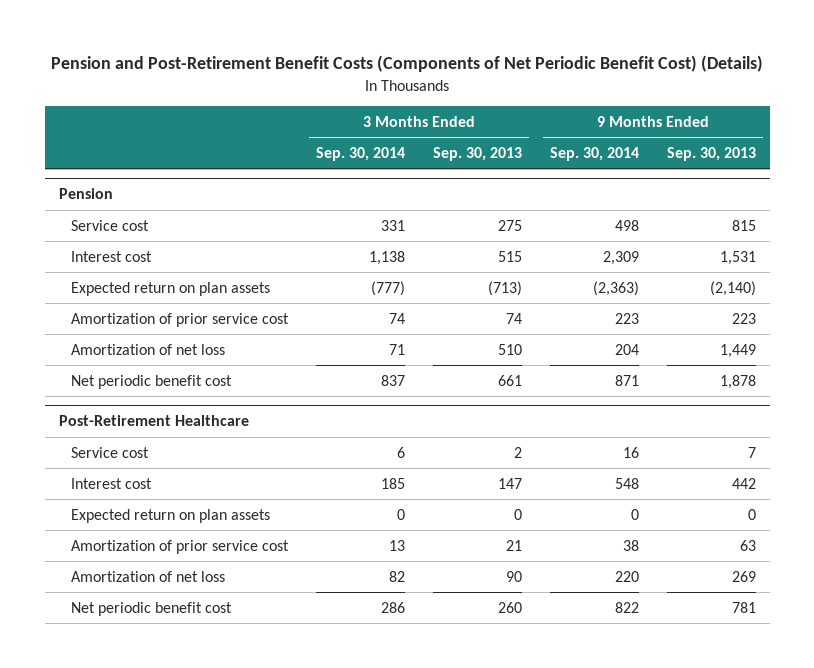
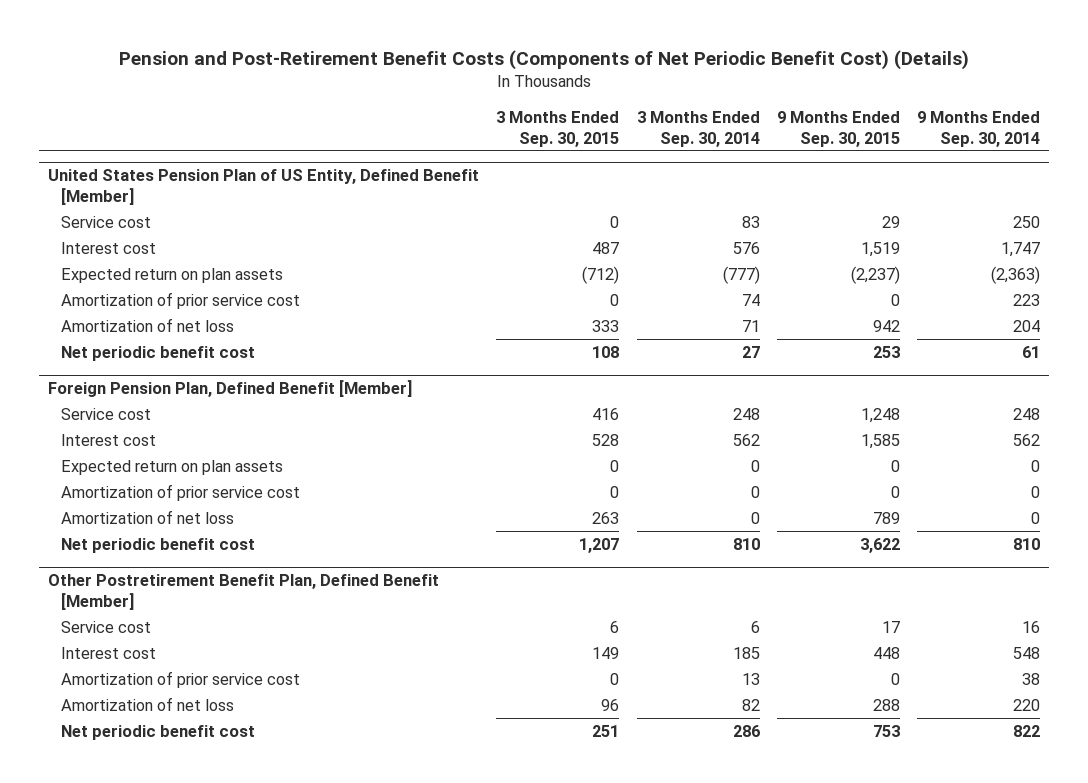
- | 3 Months Ended Sep. 30, 2014 | 3 Months Ended Sep. 30, 2013 | 9 Months Ended Sep. 30, 2014 | 9 Months Ended Sep. 30, 2013
+ | 3 Months Ended Sep. 30, 2015 | 3 Months Ended Sep. 30, 2014 | 9 Months Ended Sep. 30, 2015 | 9 Months Ended Sep. 30, 2014
- Pension
- Service cost | 331 | 275 | 498 | 815
- Interest cost | 1,138 | 515 | 2,309 | 1,531
+ United States Pension Plan of US Entity, Defined Benefit [Member]
+ Service cost | 0 | 83 | 29 | 250
+ Interest cost | 487 | 576 | 1,519 | 1,747
- Net periodic benefit cost | 837 | 661 | 871 | 1,878
- Post-Retirement Healthcare
+ Net periodic benefit cost | 108 | 27 | 253 | 61
+ Foreign Pension Plan, Defined Benefit [Member]
+ Service cost | 416 | 248 | 1,248 | 248
+ Interest cost | 528 | 562 | 1,585 | 562
+ Expected return on plan assets | 0 | 0 | 0 | 0
+ Amortization of prior service cost | 0 | 0 | 0 | 0
+ Amortization of net loss | 263 | 0 | 789 | 0
+ Net periodic benefit cost | 1,207 | 810 | 3,622 | 810
+ Other Postretirement Benefit Plan, Defined Benefit [Member]
- Expected return on plan assets | 0 | 0 | 0 | 0

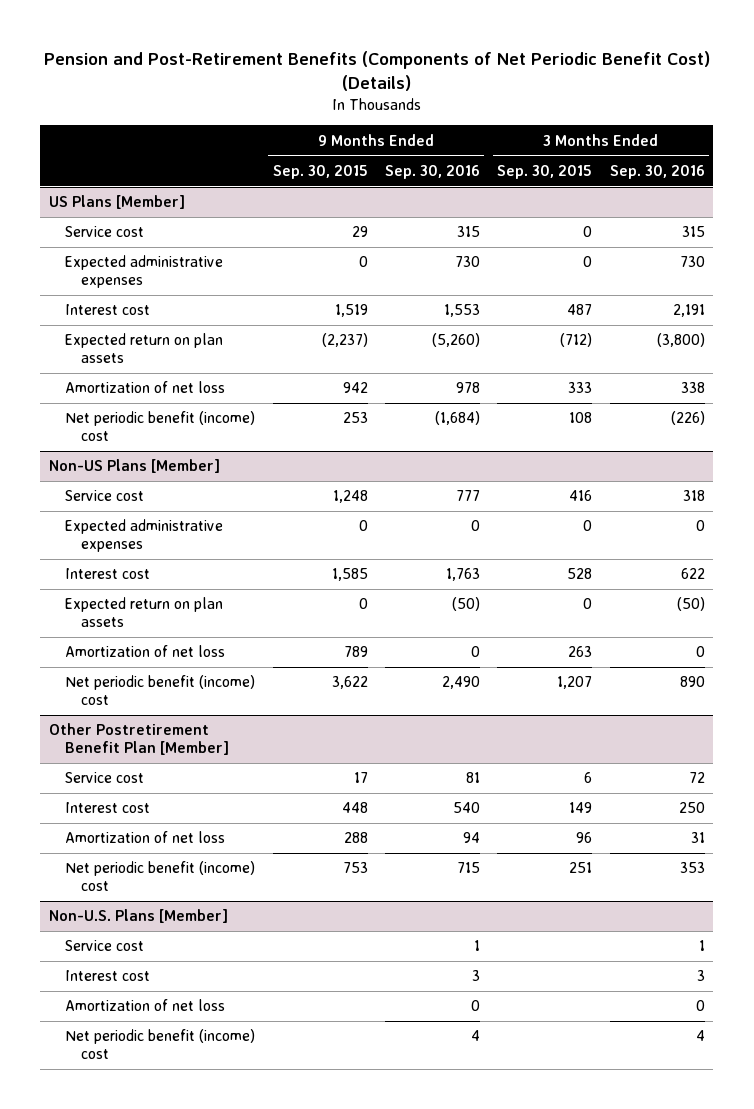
- Pension and Post-Retirement Benefit Costs (Components of Net Periodic Benefit Cost) (Details)
+ Pension and Post-Retirement Benefits (Components of Net Periodic Benefit Cost) (Details)
- | 3 Months Ended Sep. 30, 2015 | 3 Months Ended Sep. 30, 2014 | 9 Months Ended Sep. 30, 2015 | 9 Months Ended Sep. 30, 2014
+ | 9 Months Ended Sep. 30, 2015 | 9 Months Ended Sep. 30, 2016 | 3 Months Ended Sep. 30, 2015 | 3 Months Ended Sep. 30, 2016
- United States Pension Plan of US Entity, Defined Benefit [Member]
+ US Plans [Member]
+ Expected administrative expenses | 0 | 730 | 0 | 730
- Amortization of prior service cost | 0 | 74 | 0 | 223
- Net periodic benefit cost | 108 | 27 | 253 | 61
- Foreign Pension Plan, Defined Benefit [Member]
+ Net periodic benefit (income) cost | 253 | (1,684) | 108 | (226)
+ Non-US Plans [Member]
+ Expected administrative expenses | 0 | 0 | 0 | 0
- Amortization of prior service cost | 0 | 0 | 0 | 0
- Net periodic benefit cost | 1,207 | 810 | 3,622 | 810
- Other Postretirement Benefit Plan, Defined Benefit [Member]
+ Net periodic benefit (income) cost | 3,622 | 2,490 | 1,207 | 890
+ Other Postretirement Benefit Plan [Member]
- Amortization of prior service cost | 0 | 13 | 0 | 38
- Net periodic benefit cost | 251 | 286 | 753 | 822
+ Net periodic benefit (income) cost | 753 | 715 | 251 | 353
+ Non-U.S. Plans [Member]
+ Service cost | | 1 | | 1
+ Interest cost | | 3 | | 3
+ Amortization of net loss | | 0 | | 0
+ Net periodic benefit (income) cost | | 4 | | 4

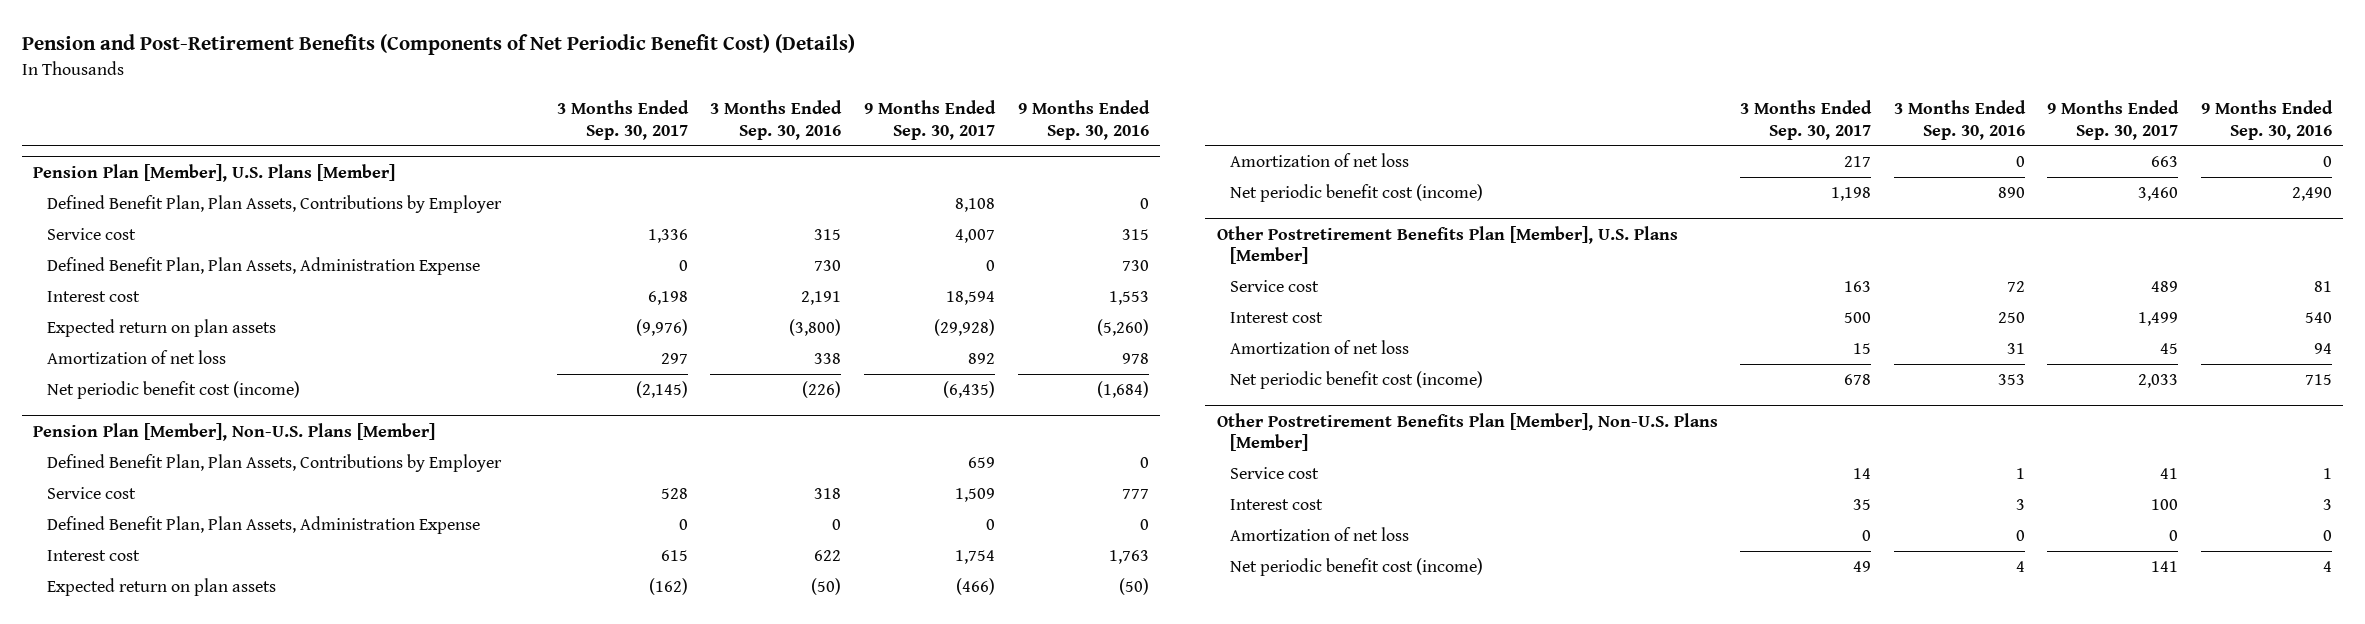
- | 9 Months Ended Sep. 30, 2015 | 9 Months Ended Sep. 30, 2016 | 3 Months Ended Sep. 30, 2015 | 3 Months Ended Sep. 30, 2016
+ | 3 Months Ended Sep. 30, 2017 | 3 Months Ended Sep. 30, 2016 | 9 Months Ended Sep. 30, 2017 | 9 Months Ended Sep. 30, 2016
- US Plans [Member]
+ Pension Plan [Member], U.S. Plans [Member]
+ Defined Benefit Plan, Plan Assets, Contributions by Employer | | | 8,108 | 0
- Expected administrative expenses | 0 | 730 | 0 | 730
+ Defined Benefit Plan, Plan Assets, Administration Expense | 0 | 730 | 0 | 730
- Net periodic benefit (income) cost | 253 | (1,684) | 108 | (226)
- Non-US Plans [Member]
+ Net periodic benefit cost (income) | (2,145) | (226) | (6,435) | (1,684)
+ Pension Plan [Member], Non-U.S. Plans [Member]
+ Defined Benefit Plan, Plan Assets, Contributions by Employer | | | 659 | 0
- Expected administrative expenses | 0 | 0 | 0 | 0
+ Defined Benefit Plan, Plan Assets, Administration Expense | 0 | 0 | 0 | 0
- Net periodic benefit (income) cost | 3,622 | 2,490 | 1,207 | 890
- Other Postretirement Benefit Plan [Member]
+ Net periodic benefit cost (income) | 1,198 | 890 | 3,460 | 2,490
+ Other Postretirement Benefits Plan [Member], U.S. Plans [Member]
- Net periodic benefit (income) cost | 753 | 715 | 251 | 353
- Non-U.S. Plans [Member]
+ Net periodic benefit cost (income) | 678 | 353 | 2,033 | 715
+ Other Postretirement Benefits Plan [Member], Non-U.S. Plans [Member]
- Net periodic benefit (income) cost | | 4 | | 4
+ Net periodic benefit cost (income) | 49 | 4 | 141 | 4

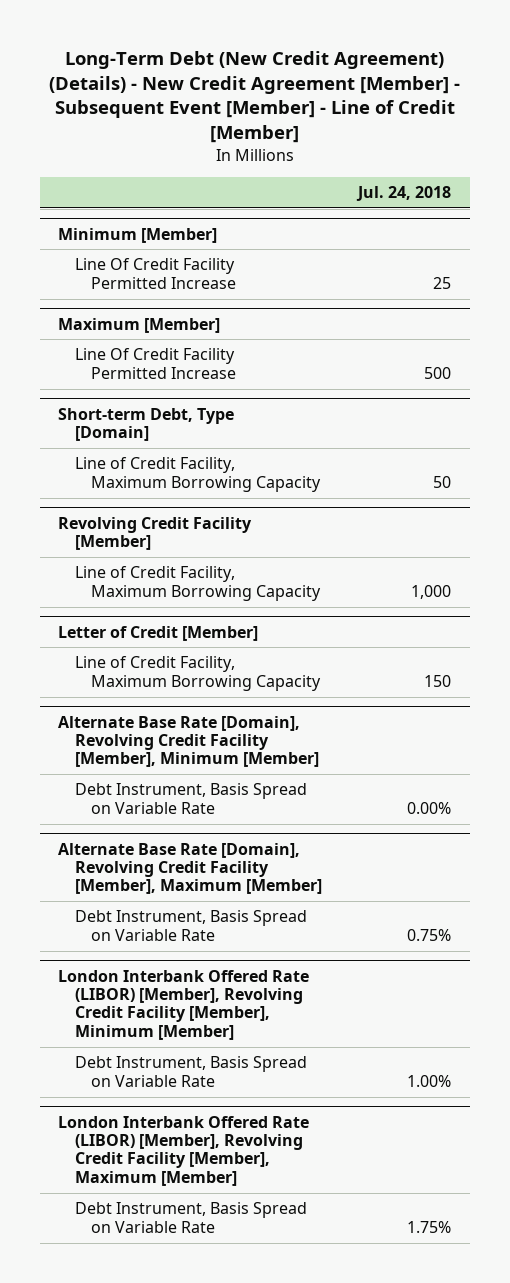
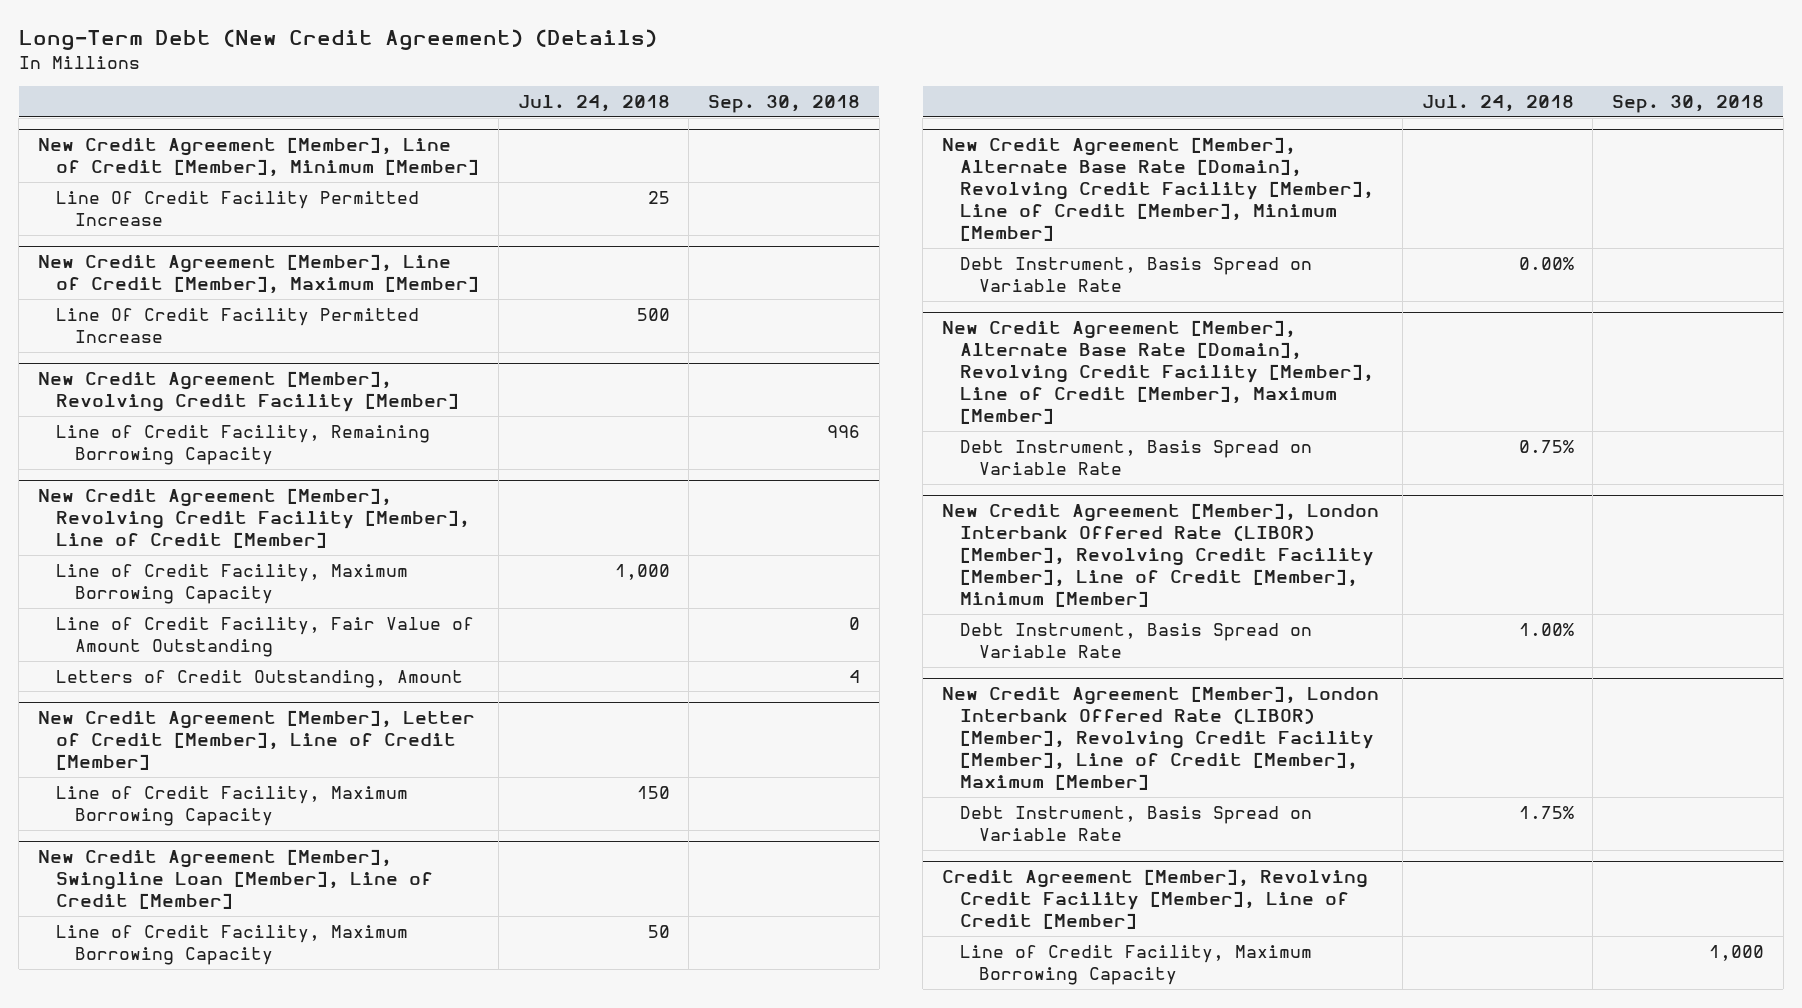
- Long-Term Debt (New Credit Agreement) (Details) - New Credit Agreement [Member] - Subsequent Event [Member] - Line of Credit [Member]
+ Long-Term Debt (New Credit Agreement) (Details)
- | Jul. 24, 2018
+ | Jul. 24, 2018 | Sep. 30, 2018
- Minimum [Member]
+ New Credit Agreement [Member], Line of Credit [Member], Minimum [Member]
- Maximum [Member]
+ New Credit Agreement [Member], Line of Credit [Member], Maximum [Member]
- Short-term Debt, Type [Domain]
- Line of Credit Facility, Maximum Borrowing Capacity | 50
- Revolving Credit Facility [Member]
+ New Credit Agreement [Member], Revolving Credit Facility [Member]
+ Line of Credit Facility, Remaining Borrowing Capacity | | 996
+ New Credit Agreement [Member], Revolving Credit Facility [Member], Line of Credit [Member]
- Letter of Credit [Member]
+ Line of Credit Facility, Fair Value of Amount Outstanding | | 0
+ Letters of Credit Outstanding, Amount | | 4
+ New Credit Agreement [Member], Letter of Credit [Member], Line of Credit [Member]
- Alternate Base Rate [Domain], Revolving Credit Facility [Member], Minimum [Member]
+ New Credit Agreement [Member], Swingline Loan [Member], Line of Credit [Member]
+ Line of Credit Facility, Maximum Borrowing Capacity | 50 |
+ New Credit Agreement [Member], Alternate Base Rate [Domain], Revolving Credit Facility [Member], Line of Credit [Member], Minimum [Member]
- Alternate Base Rate [Domain], Revolving Credit Facility [Member], Maximum [Member]
+ New Credit Agreement [Member], Alternate Base Rate [Domain], Revolving Credit Facility [Member], Line of Credit [Member], Maximum [Member]
- London Interbank Offered Rate (LIBOR) [Member], Revolving Credit Facility [Member], Minimum [Member]
+ New Credit Agreement [Member], London Interbank Offered Rate (LIBOR) [Member], Revolving Credit Facility [Member], Line of Credit [Member], Minimum [Member]
- London Interbank Offered Rate (LIBOR) [Member], Revolving Credit Facility [Member], Maximum [Member]
+ New Credit Agreement [Member], London Interbank Offered Rate (LIBOR) [Member], Revolving Credit Facility [Member], Line of Credit [Member], Maximum [Member]
+ Credit Agreement [Member], Revolving Credit Facility [Member], Line of Credit [Member]
+ Line of Credit Facility, Maximum Borrowing Capacity | | 1,000

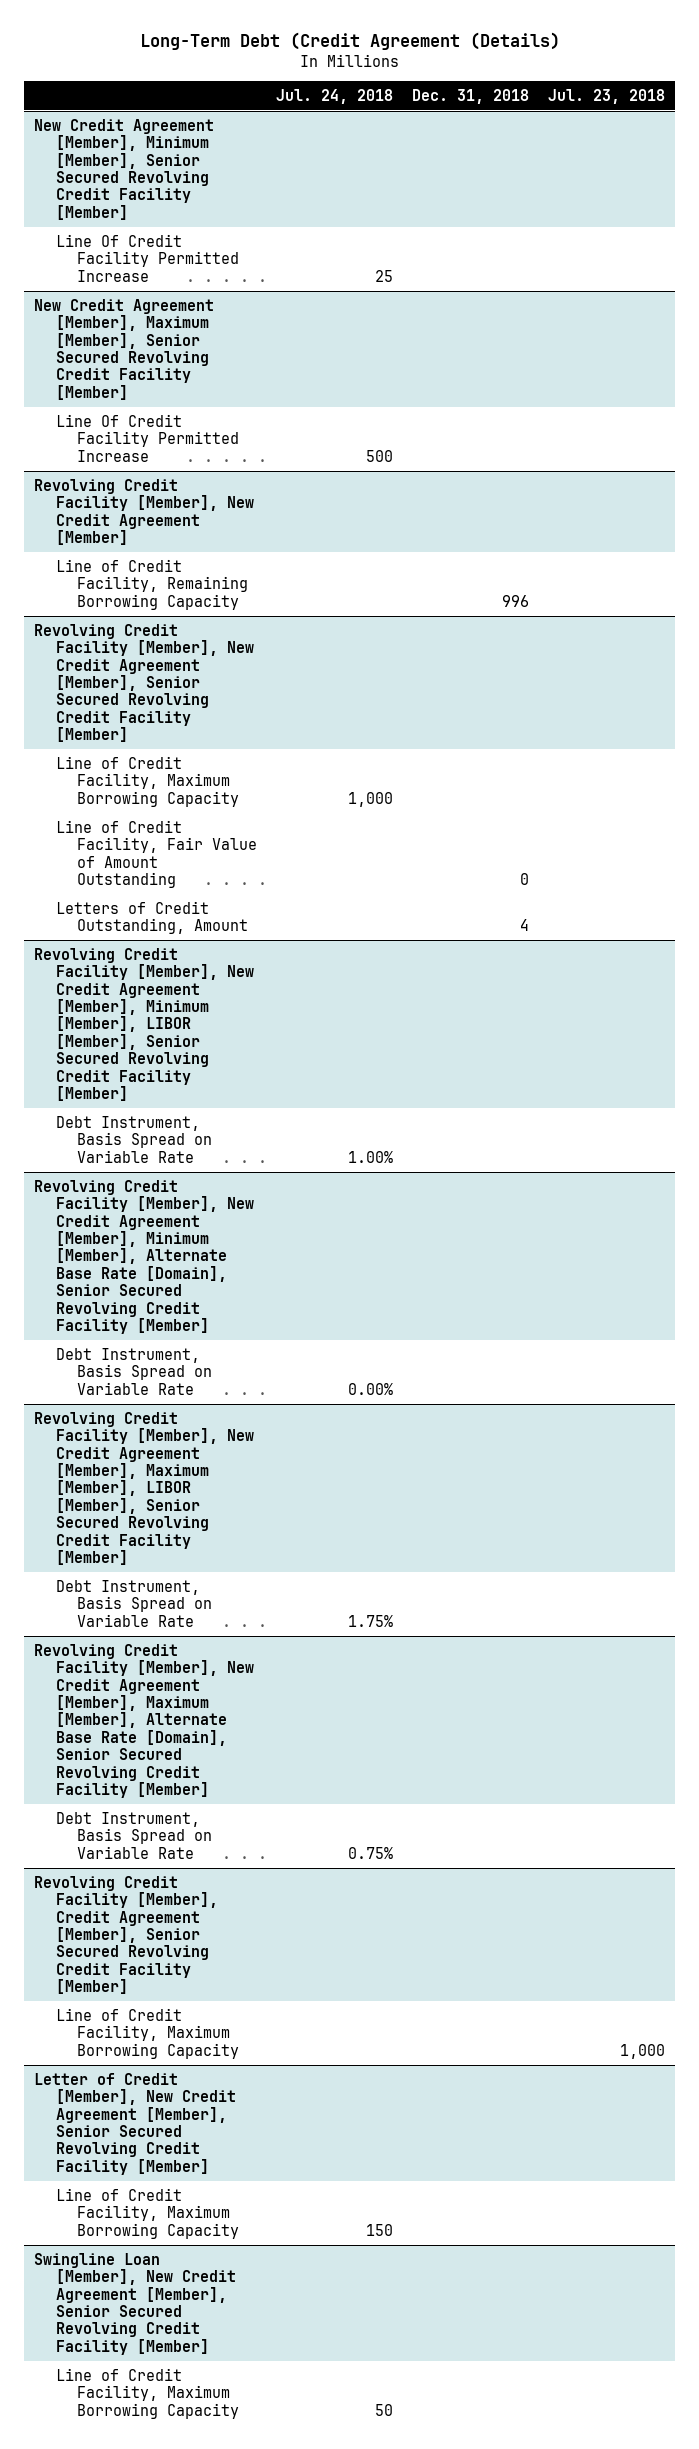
- Long-Term Debt (New Credit Agreement) (Details)
+ Long-Term Debt (Credit Agreement (Details)
- | Jul. 24, 2018 | Sep. 30, 2018
+ | Jul. 24, 2018 | Dec. 31, 2018 | Jul. 23, 2018
- New Credit Agreement [Member], Line of Credit [Member], Minimum [Member]
+ New Credit Agreement [Member], Minimum [Member], Senior Secured Revolving Credit Facility [Member]
- New Credit Agreement [Member], Line of Credit [Member], Maximum [Member]
+ New Credit Agreement [Member], Maximum [Member], Senior Secured Revolving Credit Facility [Member]
- New Credit Agreement [Member], Revolving Credit Facility [Member]
+ Revolving Credit Facility [Member], New Credit Agreement [Member]
- New Credit Agreement [Member], Revolving Credit Facility [Member], Line of Credit [Member]
+ Revolving Credit Facility [Member], New Credit Agreement [Member], Senior Secured Revolving Credit Facility [Member]
- New Credit Agreement [Member], Letter of Credit [Member], Line of Credit [Member]
- Line of Credit Facility, Maximum Borrowing Capacity | 150 |
- New Credit Agreement [Member], Swingline Loan [Member], Line of Credit [Member]
- Line of Credit Facility, Maximum Borrowing Capacity | 50 |
- New Credit Agreement [Member], Alternate Base Rate [Domain], Revolving Credit Facility [Member], Line of Credit [Member], Minimum [Member]
- Debt Instrument, Basis Spread on Variable Rate | 0.00% |
- New Credit Agreement [Member], Alternate Base Rate [Domain], Revolving Credit Facility [Member], Line of Credit [Member], Maximum [Member]
- Debt Instrument, Basis Spread on Variable Rate | 0.75% |
- New Credit Agreement [Member], London Interbank Offered Rate (LIBOR) [Member], Revolving Credit Facility [Member], Line of Credit [Member], Minimum [Member]
+ Revolving Credit Facility [Member], New Credit Agreement [Member], Minimum [Member], LIBOR [Member], Senior Secured Revolving Credit Facility [Member]
- New Credit Agreement [Member], London Interbank Offered Rate (LIBOR) [Member], Revolving Credit Facility [Member], Line of Credit [Member], Maximum [Member]
+ Revolving Credit Facility [Member], New Credit Agreement [Member], Minimum [Member], Alternate Base Rate [Domain], Senior Secured Revolving Credit Facility [Member]
+ Debt Instrument, Basis Spread on Variable Rate | 0.00% | |
+ Revolving Credit Facility [Member], New Credit Agreement [Member], Maximum [Member], LIBOR [Member], Senior Secured Revolving Credit Facility [Member]
- Credit Agreement [Member], Revolving Credit Facility [Member], Line of Credit [Member]
+ Revolving Credit Facility [Member], New Credit Agreement [Member], Maximum [Member], Alternate Base Rate [Domain], Senior Secured Revolving Credit Facility [Member]
+ Debt Instrument, Basis Spread on Variable Rate | 0.75% | |
+ Revolving Credit Facility [Member], Credit Agreement [Member], Senior Secured Revolving Credit Facility [Member]
+ Letter of Credit [Member], New Credit Agreement [Member], Senior Secured Revolving Credit Facility [Member]
+ Line of Credit Facility, Maximum Borrowing Capacity | 150 | |
+ Swingline Loan [Member], New Credit Agreement [Member], Senior Secured Revolving Credit Facility [Member]
+ Line of Credit Facility, Maximum Borrowing Capacity | 50 | |

